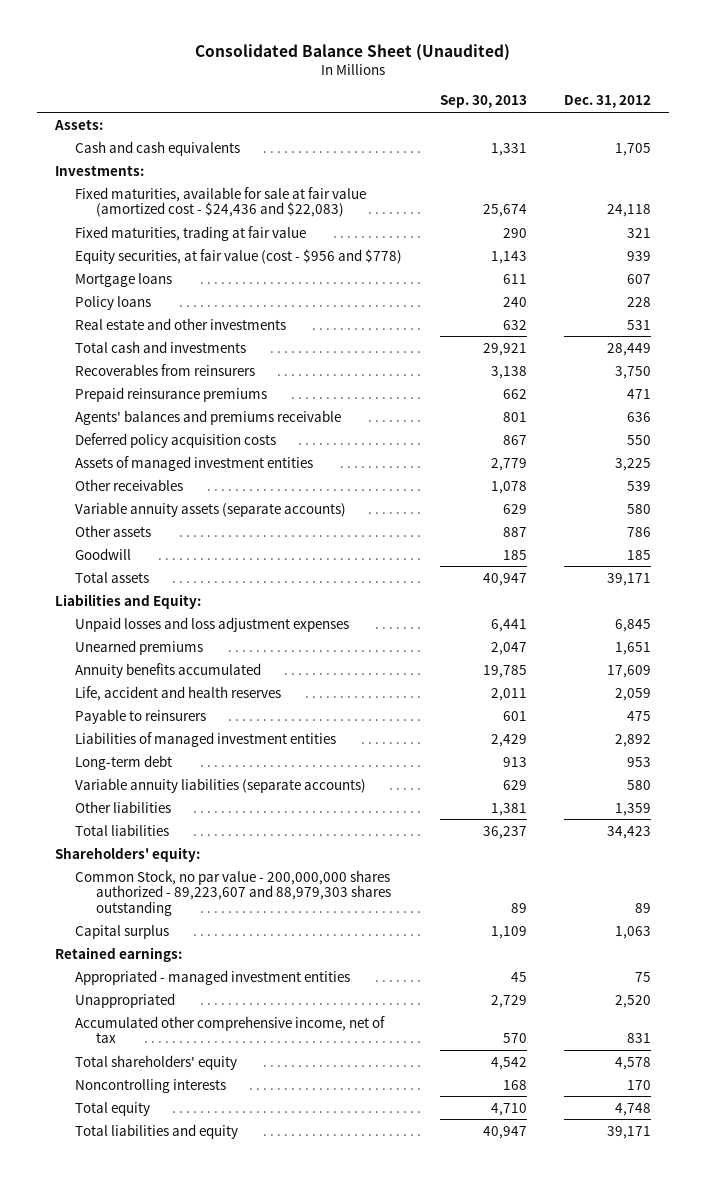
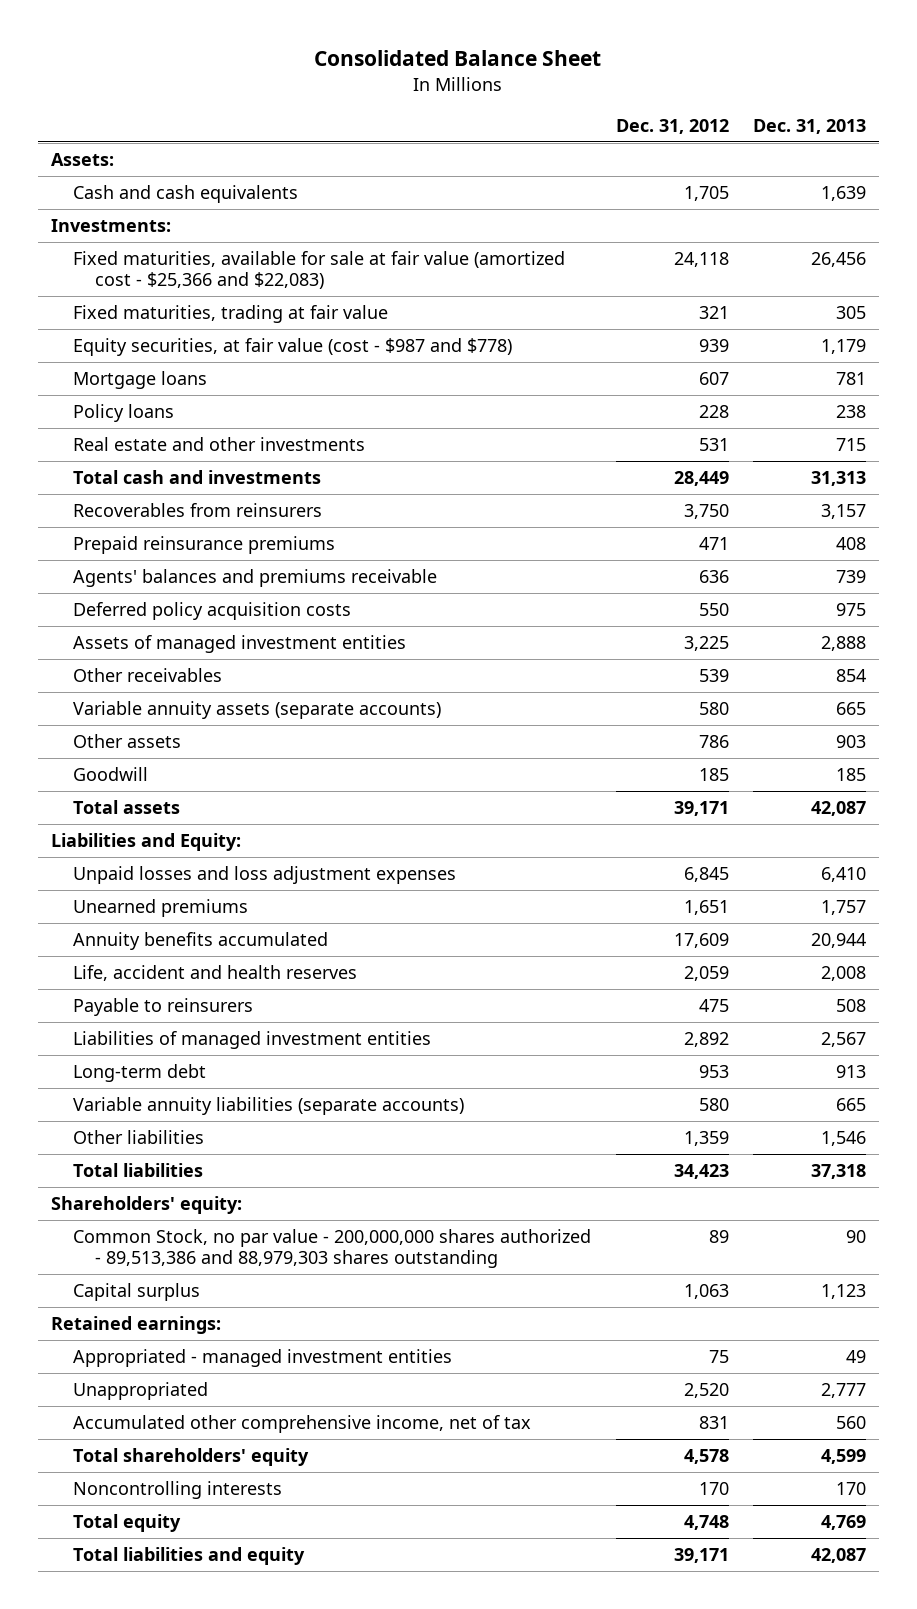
- Consolidated Balance Sheet (Unaudited)
+ Consolidated Balance Sheet
- | Sep. 30, 2013 | Dec. 31, 2012
+ | Dec. 31, 2012 | Dec. 31, 2013
- Fixed maturities, available for sale at fair value (amortized cost - $24,436 and $22,083) | 25,674 | 24,118
+ Fixed maturities, available for sale at fair value (amortized cost - $25,366 and $22,083) | 24,118 | 26,456
- Equity securities, at fair value (cost - $956 and $778) | 1,143 | 939
+ Equity securities, at fair value (cost - $987 and $778) | 939 | 1,179
- Common Stock, no par value - 200,000,000 shares authorized - 89,223,607 and 88,979,303 shares outstanding | 89 | 89
+ Common Stock, no par value - 200,000,000 shares authorized - 89,513,386 and 88,979,303 shares outstanding | 89 | 90

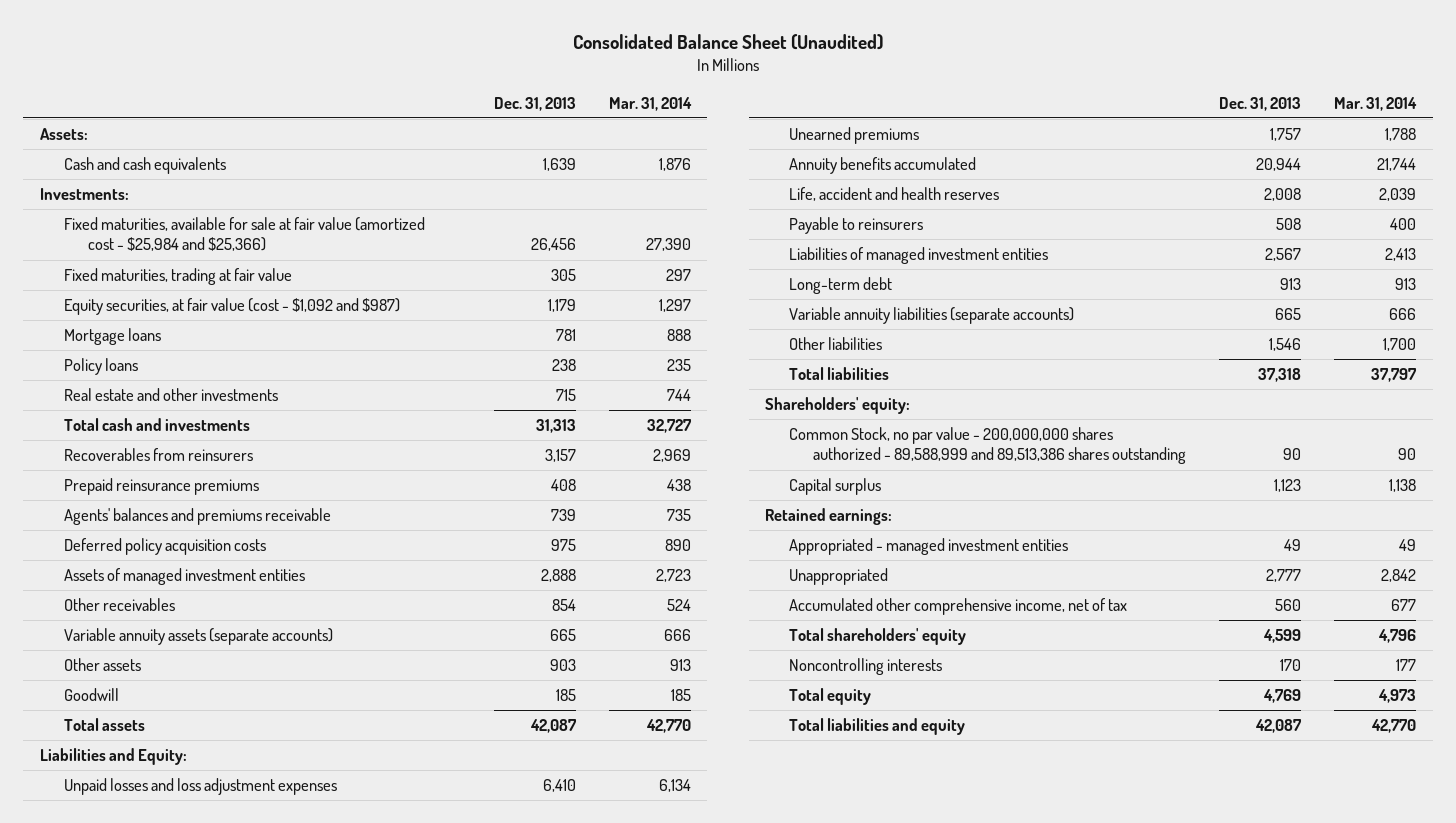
- Consolidated Balance Sheet
+ Consolidated Balance Sheet (Unaudited)
- | Dec. 31, 2012 | Dec. 31, 2013
+ | Dec. 31, 2013 | Mar. 31, 2014
- Fixed maturities, available for sale at fair value (amortized cost - $25,366 and $22,083) | 24,118 | 26,456
+ Fixed maturities, available for sale at fair value (amortized cost - $25,984 and $25,366) | 26,456 | 27,390
- Equity securities, at fair value (cost - $987 and $778) | 939 | 1,179
+ Equity securities, at fair value (cost - $1,092 and $987) | 1,179 | 1,297
- Common Stock, no par value - 200,000,000 shares authorized - 89,513,386 and 88,979,303 shares outstanding | 89 | 90
+ Common Stock, no par value - 200,000,000 shares authorized - 89,588,999 and 89,513,386 shares outstanding | 90 | 90

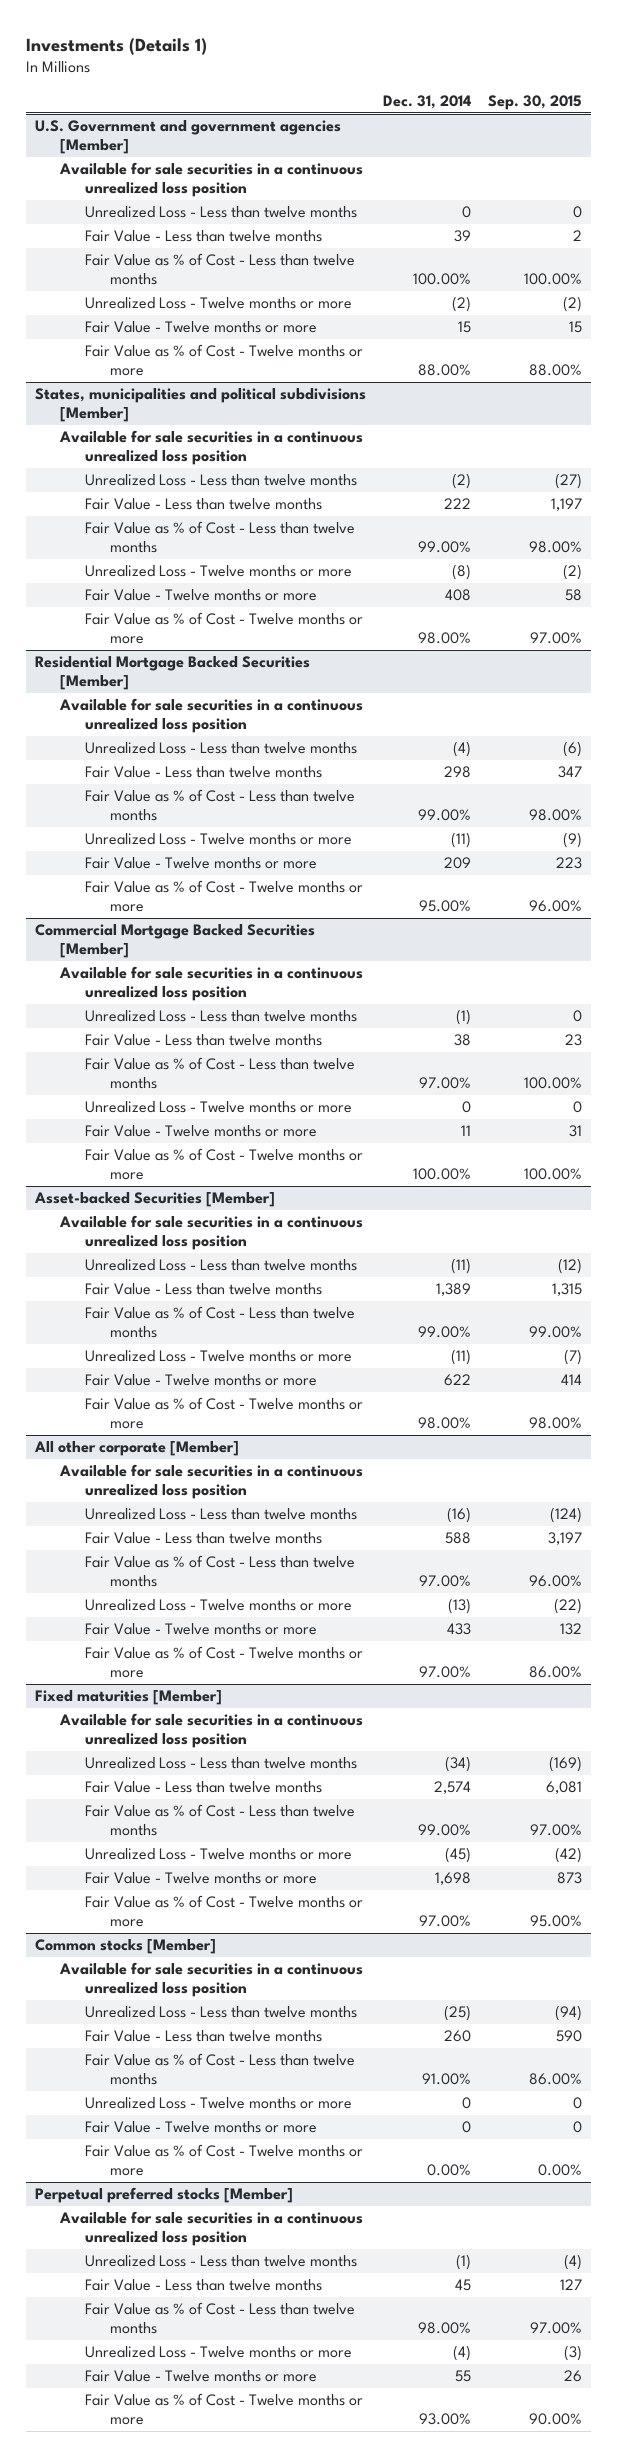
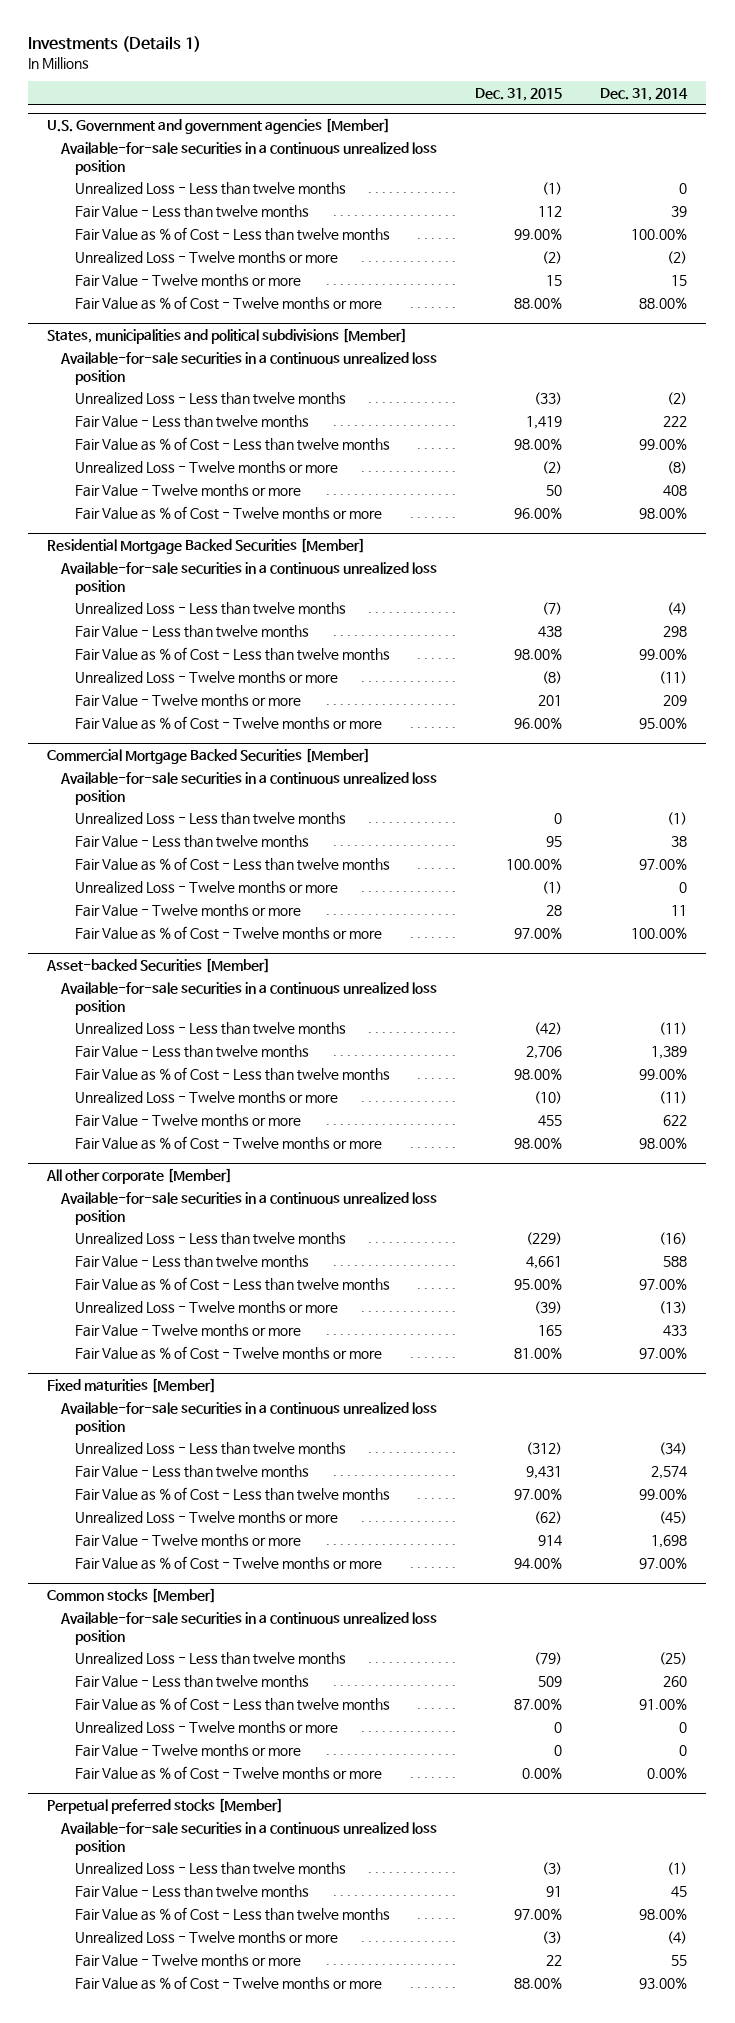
- | Dec. 31, 2014 | Sep. 30, 2015
+ | Dec. 31, 2015 | Dec. 31, 2014
@ U.S. Government and government agencies [Member]
- Available for sale securities in a continuous unrealized loss position
+ Available-for-sale securities in a continuous unrealized loss position
@ States, municipalities and political subdivisions [Member]
- Available for sale securities in a continuous unrealized loss position
+ Available-for-sale securities in a continuous unrealized loss position
@ Residential Mortgage Backed Securities [Member]
- Available for sale securities in a continuous unrealized loss position
+ Available-for-sale securities in a continuous unrealized loss position
@ Commercial Mortgage Backed Securities [Member]
- Available for sale securities in a continuous unrealized loss position
+ Available-for-sale securities in a continuous unrealized loss position
@ Asset-backed Securities [Member]
- Available for sale securities in a continuous unrealized loss position
+ Available-for-sale securities in a continuous unrealized loss position
@ All other corporate [Member]
- Available for sale securities in a continuous unrealized loss position
+ Available-for-sale securities in a continuous unrealized loss position
@ Fixed maturities [Member]
- Available for sale securities in a continuous unrealized loss position
+ Available-for-sale securities in a continuous unrealized loss position
@ Common stocks [Member]
- Available for sale securities in a continuous unrealized loss position
+ Available-for-sale securities in a continuous unrealized loss position
@ Perpetual preferred stocks [Member]
- Available for sale securities in a continuous unrealized loss position
+ Available-for-sale securities in a continuous unrealized loss position

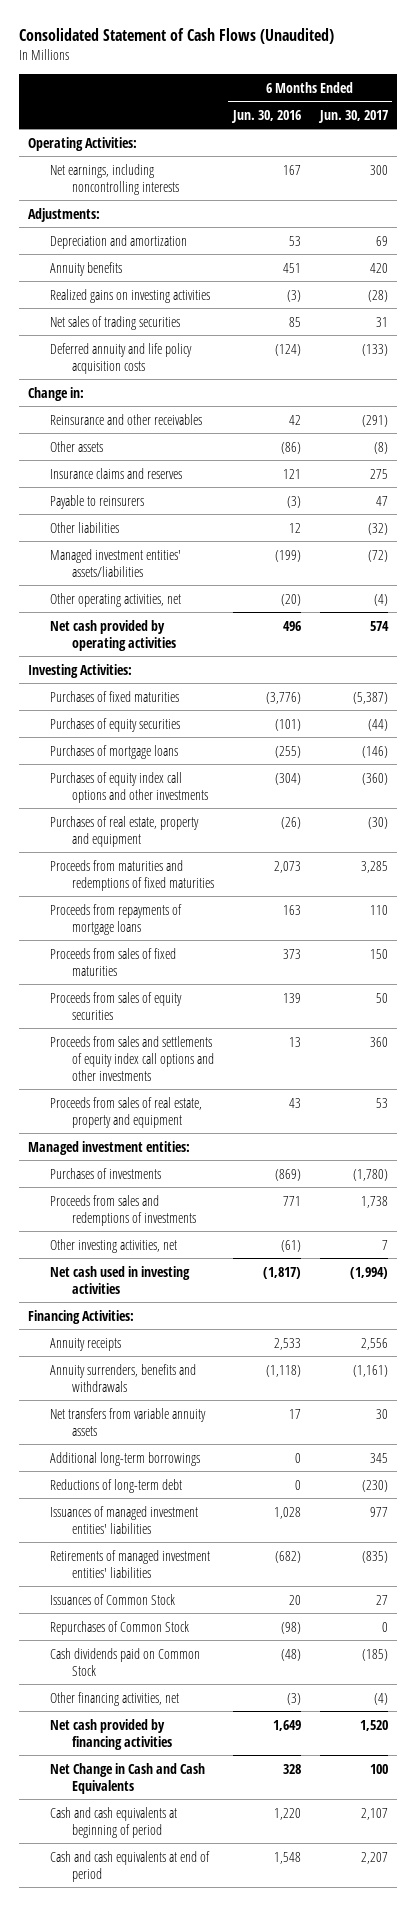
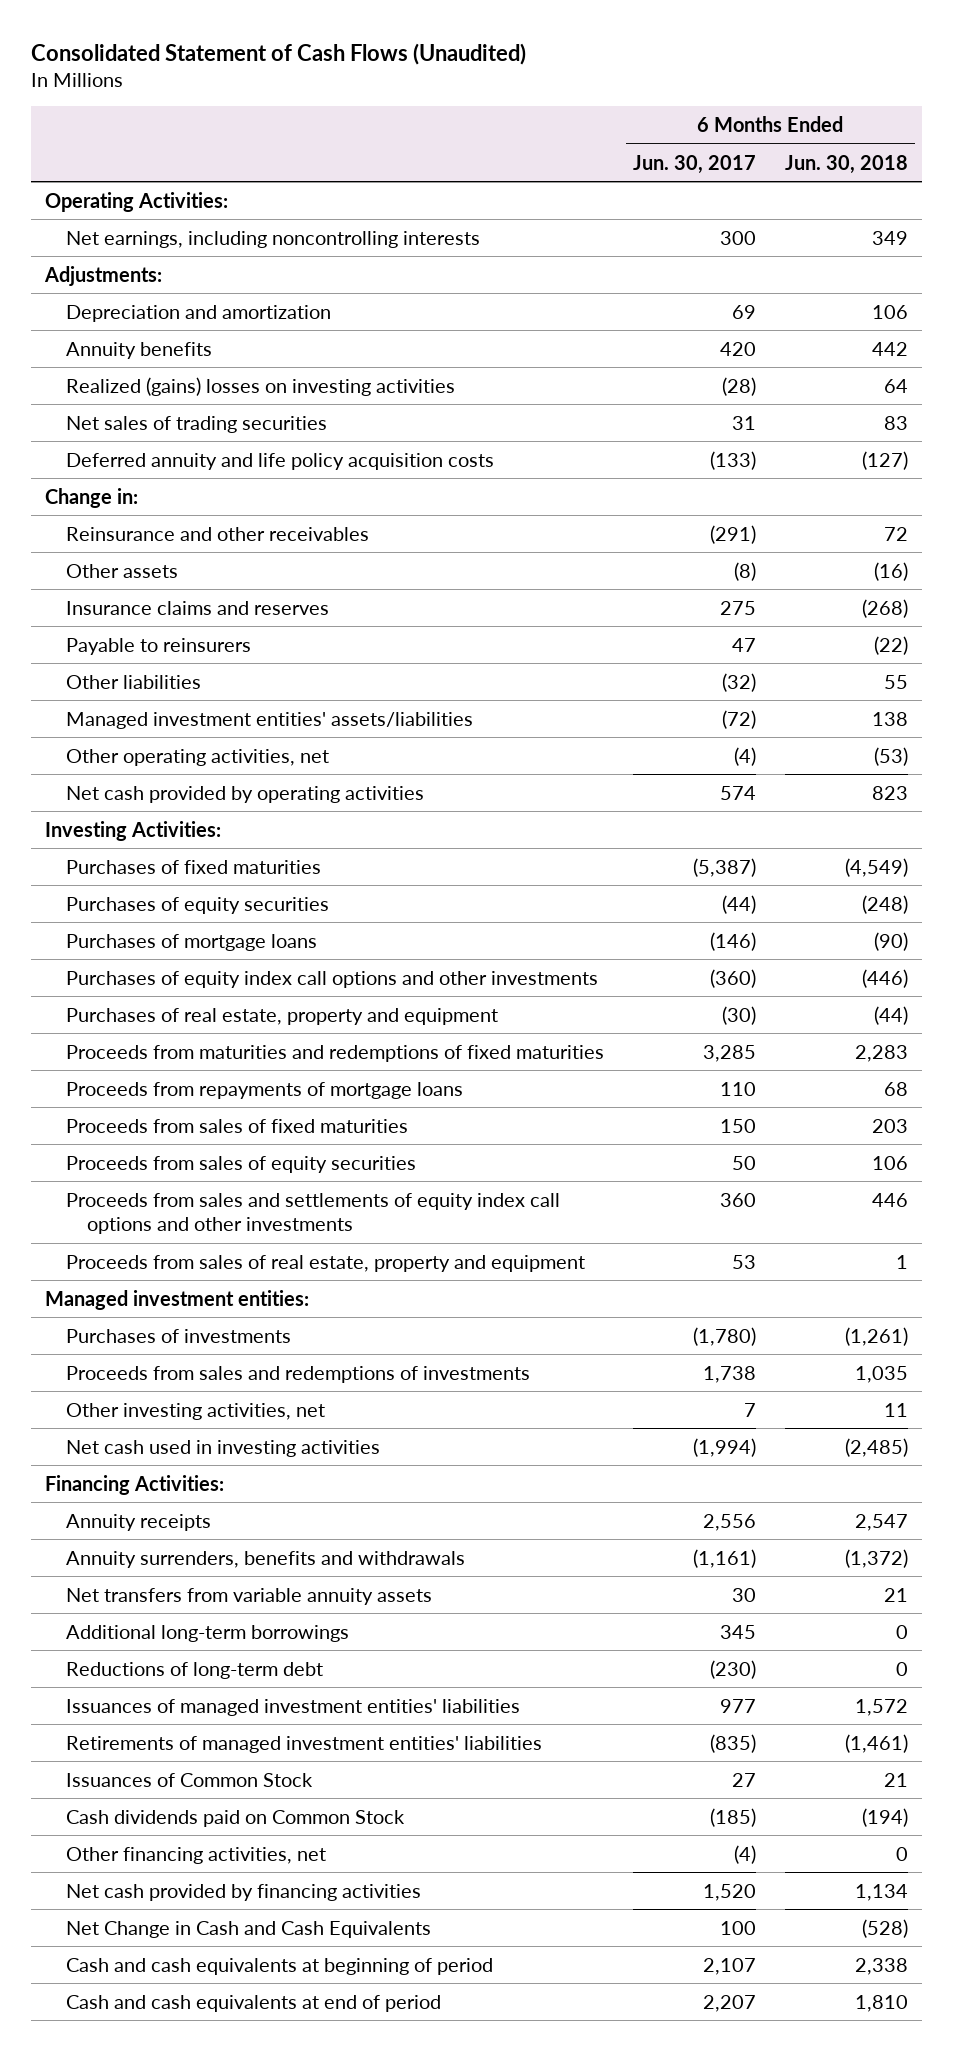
- | 6 Months Ended Jun. 30, 2016 | 6 Months Ended Jun. 30, 2017
+ | 6 Months Ended Jun. 30, 2017 | 6 Months Ended Jun. 30, 2018
- Realized gains on investing activities | (3) | (28)
+ Realized (gains) losses on investing activities | (28) | 64
- Repurchases of Common Stock | (98) | 0

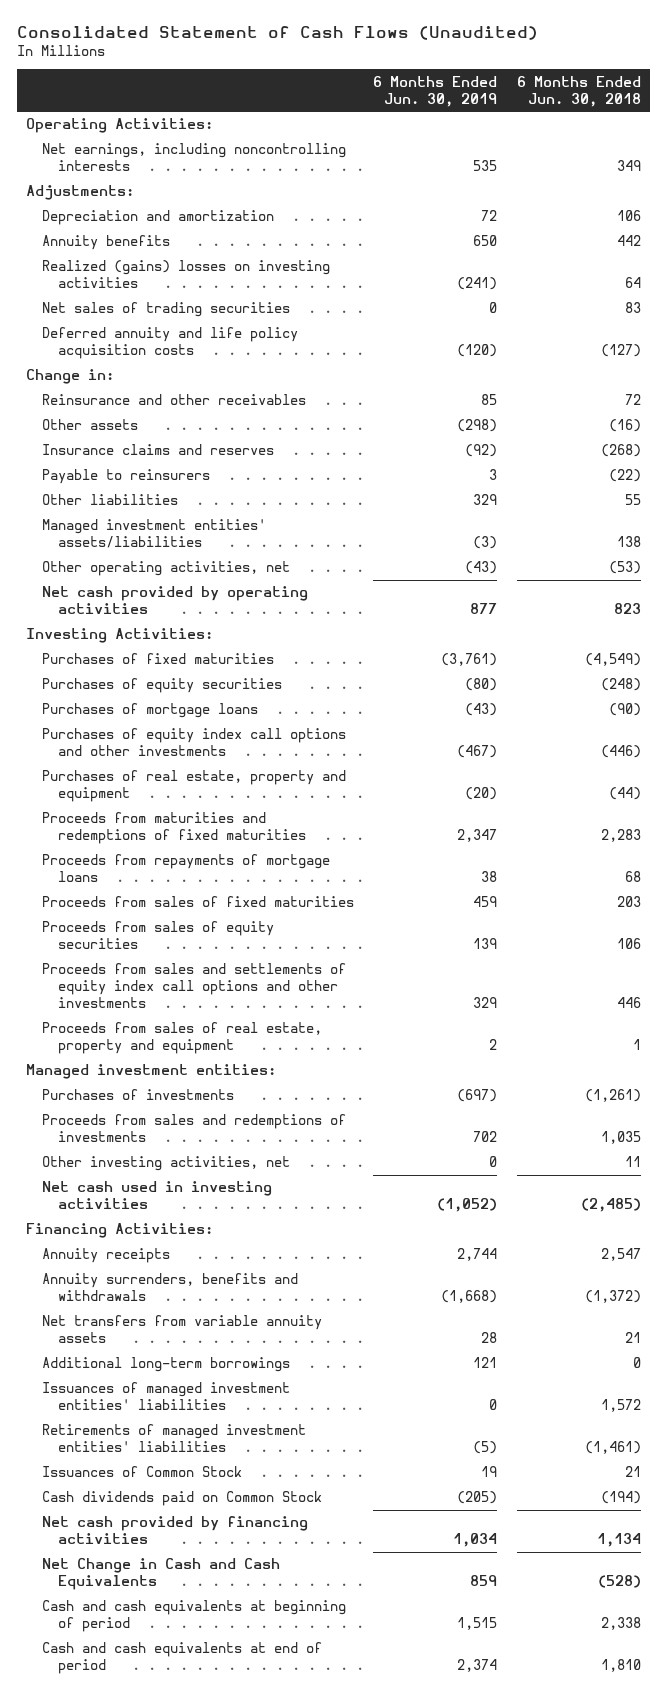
- | 6 Months Ended Jun. 30, 2017 | 6 Months Ended Jun. 30, 2018
+ | 6 Months Ended Jun. 30, 2019 | 6 Months Ended Jun. 30, 2018
- Reductions of long-term debt | (230) | 0
- Other financing activities, net | (4) | 0

